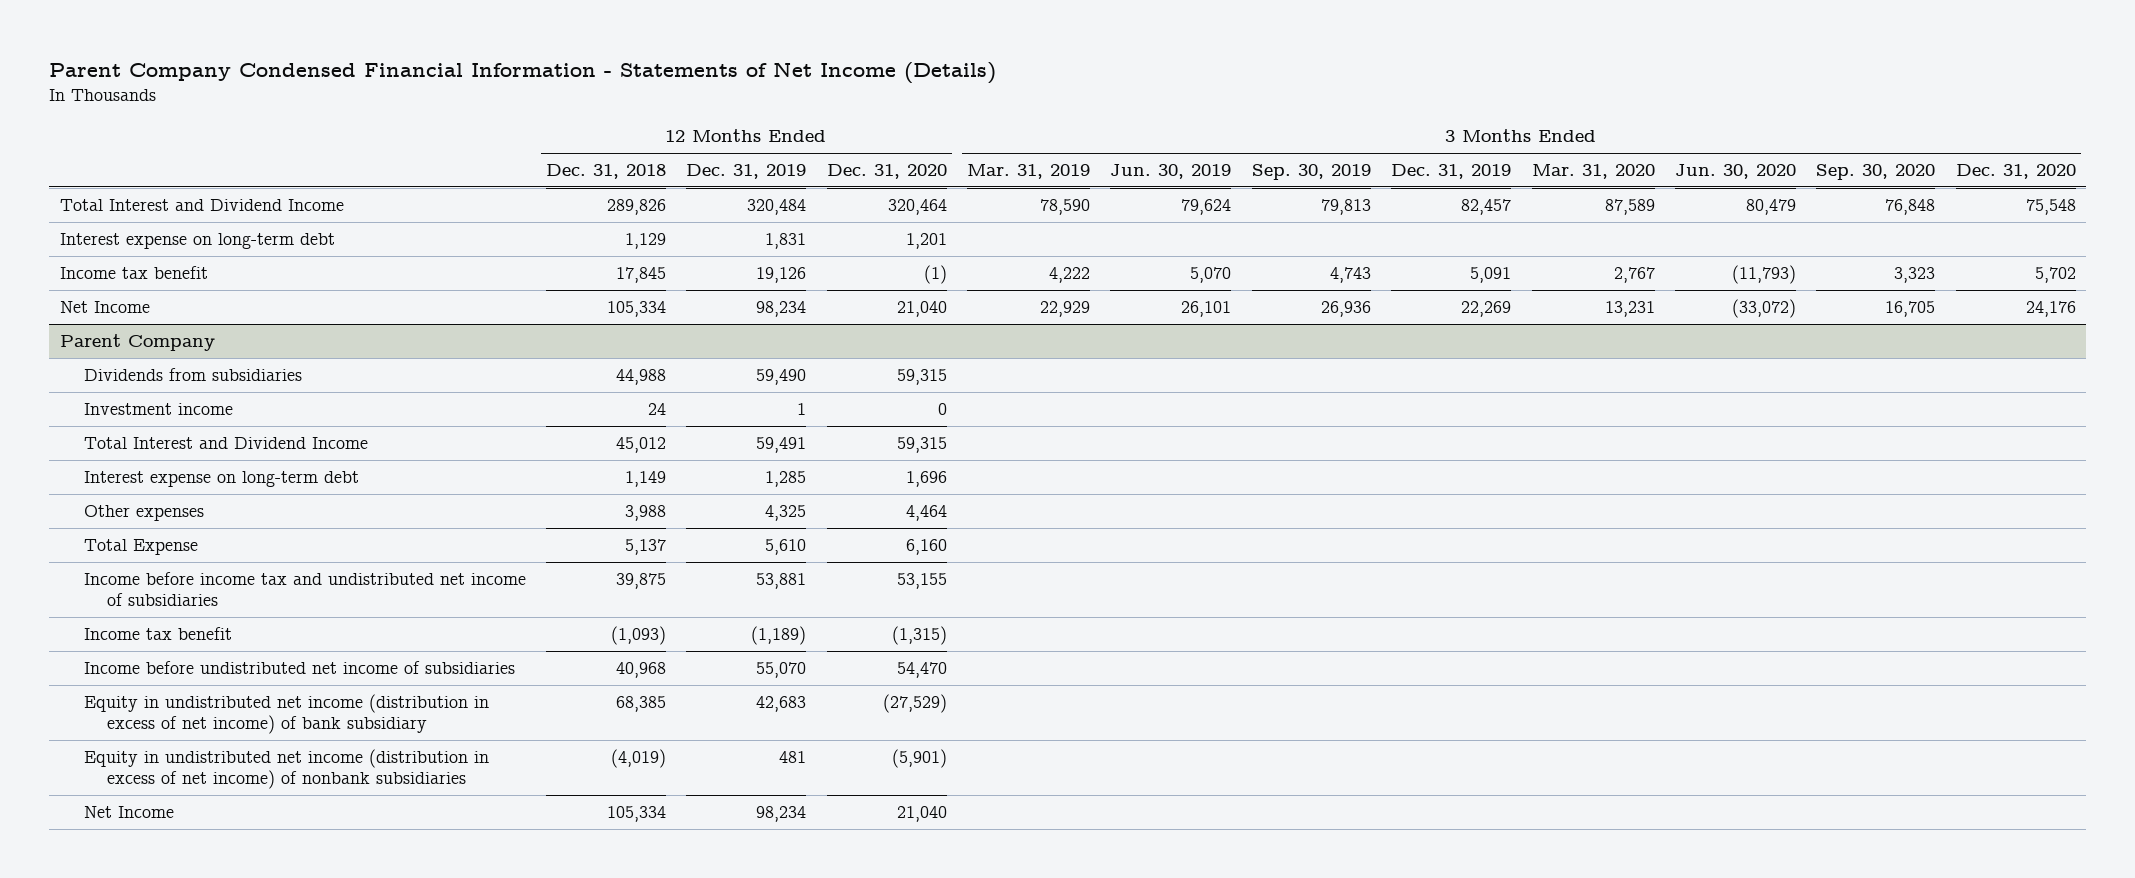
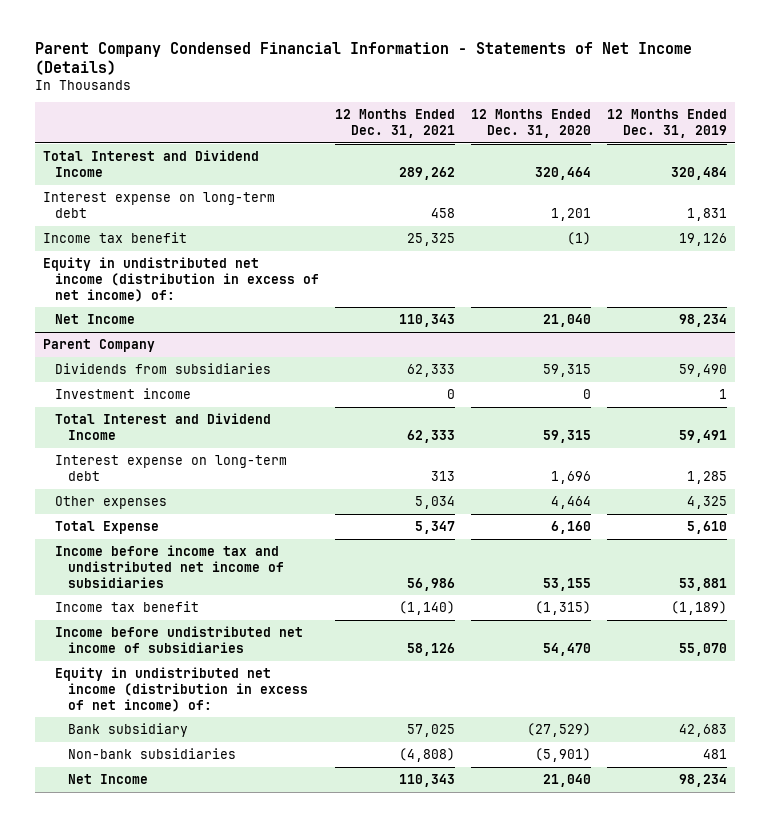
- | 12 Months Ended Dec. 31, 2018 | 12 Months Ended Dec. 31, 2019 | 12 Months Ended Dec. 31, 2020 | 3 Months Ended Mar. 31, 2019 | 3 Months Ended Jun. 30, 2019 | 3 Months Ended Sep. 30, 2019 | 3 Months Ended Dec. 31, 2019 | 3 Months Ended Mar. 31, 2020 | 3 Months Ended Jun. 30, 2020 | 3 Months Ended Sep. 30, 2020 | 3 Months Ended Dec. 31, 2020
+ | 12 Months Ended Dec. 31, 2021 | 12 Months Ended Dec. 31, 2020 | 12 Months Ended Dec. 31, 2019
+ Equity in undistributed net income (distribution in excess of net income) of:
@ Parent Company
- Equity in undistributed net income (distribution in excess of net income) of bank subsidiary | 68,385 | 42,683 | (27,529) | | | | | | | |
- Equity in undistributed net income (distribution in excess of net income) of nonbank subsidiaries | (4,019) | 481 | (5,901) | | | | | | | |
+ Equity in undistributed net income (distribution in excess of net income) of:
+ Bank subsidiary | 57,025 | (27,529) | 42,683
+ Non-bank subsidiaries | (4,808) | (5,901) | 481

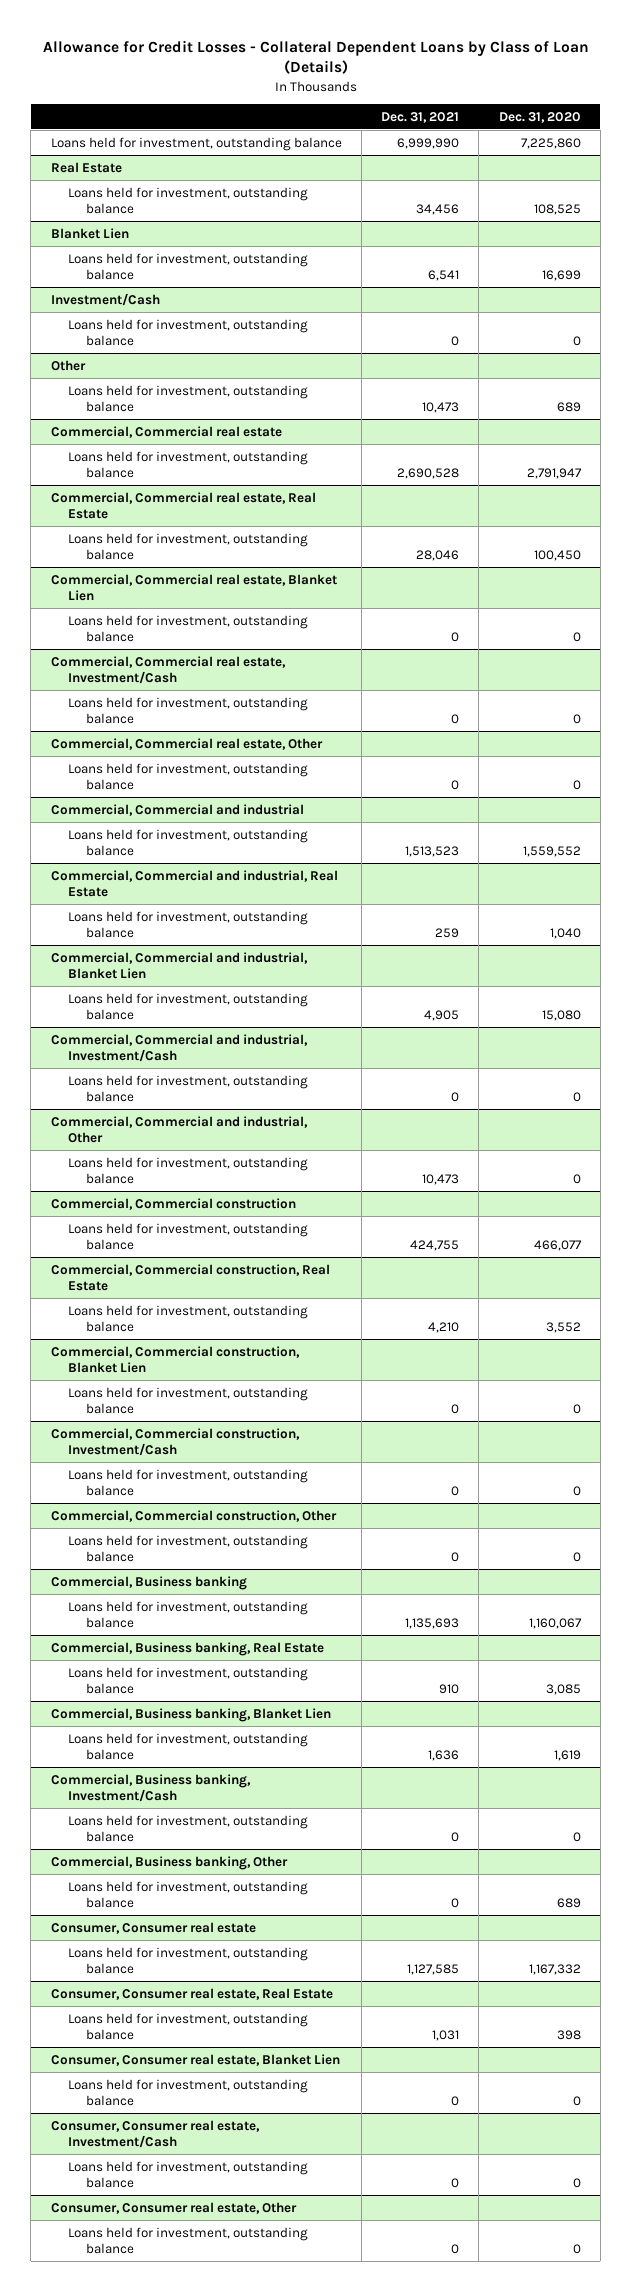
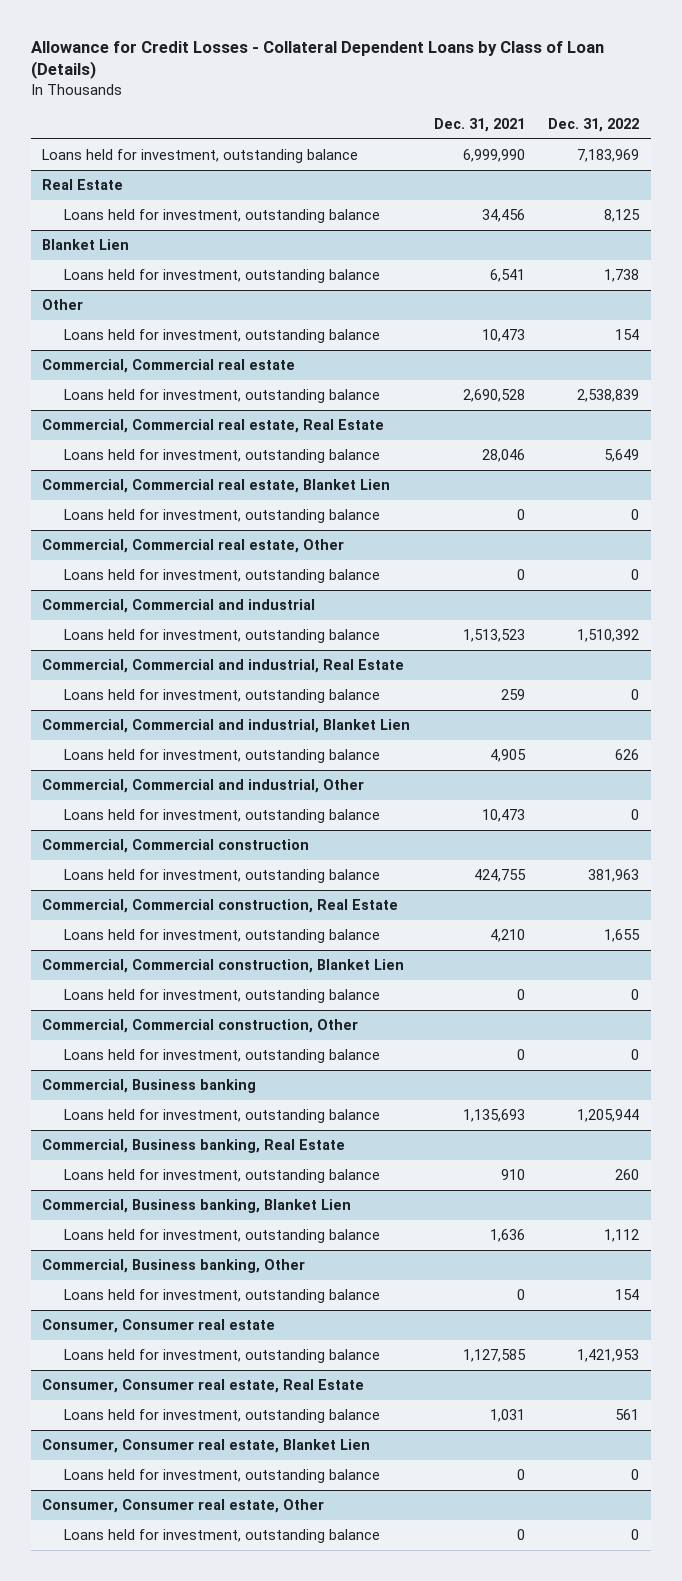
- | Dec. 31, 2021 | Dec. 31, 2020
+ | Dec. 31, 2021 | Dec. 31, 2022
- Investment/Cash
- Loans held for investment, outstanding balance | 0 | 0
- Commercial, Commercial real estate, Investment/Cash
- Loans held for investment, outstanding balance | 0 | 0
- Commercial, Commercial and industrial, Investment/Cash
- Loans held for investment, outstanding balance | 0 | 0
- Commercial, Commercial construction, Investment/Cash
- Loans held for investment, outstanding balance | 0 | 0
- Commercial, Business banking, Investment/Cash
- Loans held for investment, outstanding balance | 0 | 0
- Consumer, Consumer real estate, Investment/Cash
- Loans held for investment, outstanding balance | 0 | 0

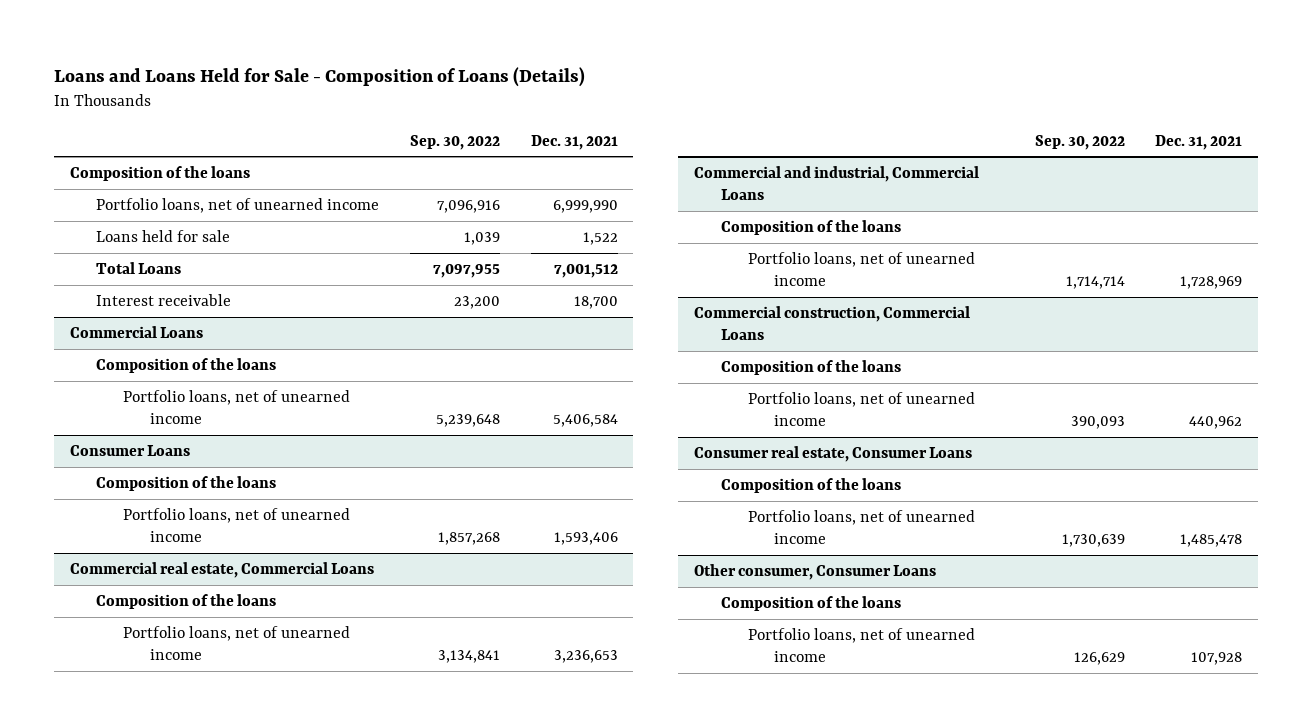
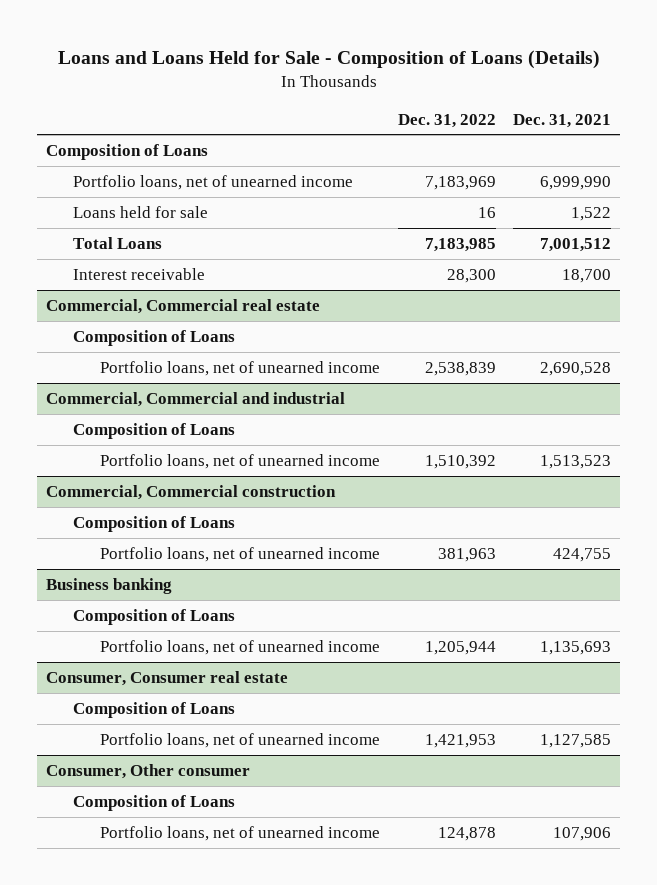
- | Sep. 30, 2022 | Dec. 31, 2021
+ | Dec. 31, 2022 | Dec. 31, 2021
- Composition of the loans
+ Composition of Loans
- Commercial Loans
- Composition of the loans
- Portfolio loans, net of unearned income | 5,239,648 | 5,406,584
- Consumer Loans
- Composition of the loans
- Portfolio loans, net of unearned income | 1,857,268 | 1,593,406
- Commercial real estate, Commercial Loans
- Composition of the loans
- Portfolio loans, net of unearned income | 3,134,841 | 3,236,653
- Commercial and industrial, Commercial Loans
- Composition of the loans
- Portfolio loans, net of unearned income | 1,714,714 | 1,728,969
- Commercial construction, Commercial Loans
- Composition of the loans
- Portfolio loans, net of unearned income | 390,093 | 440,962
- Consumer real estate, Consumer Loans
- Composition of the loans
- Portfolio loans, net of unearned income | 1,730,639 | 1,485,478
- Other consumer, Consumer Loans
- Composition of the loans
- Portfolio loans, net of unearned income | 126,629 | 107,928
+ Commercial, Commercial real estate
+ Composition of Loans
+ Portfolio loans, net of unearned income | 2,538,839 | 2,690,528
+ Commercial, Commercial and industrial
+ Composition of Loans
+ Portfolio loans, net of unearned income | 1,510,392 | 1,513,523
+ Commercial, Commercial construction
+ Composition of Loans
+ Portfolio loans, net of unearned income | 381,963 | 424,755
+ Business banking
+ Composition of Loans
+ Portfolio loans, net of unearned income | 1,205,944 | 1,135,693
+ Consumer, Consumer real estate
+ Composition of Loans
+ Portfolio loans, net of unearned income | 1,421,953 | 1,127,585
+ Consumer, Other consumer
+ Composition of Loans
+ Portfolio loans, net of unearned income | 124,878 | 107,906

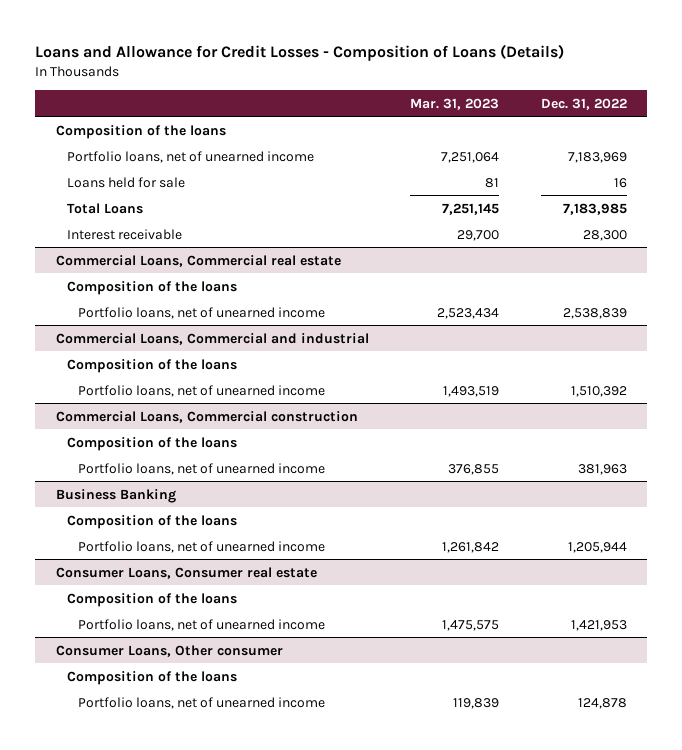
- Loans and Loans Held for Sale - Composition of Loans (Details)
+ Loans and Allowance for Credit Losses - Composition of Loans (Details)
- | Dec. 31, 2022 | Dec. 31, 2021
+ | Mar. 31, 2023 | Dec. 31, 2022
- Composition of Loans
+ Composition of the loans
- Commercial, Commercial real estate
- Composition of Loans
+ Commercial Loans, Commercial real estate
+ Composition of the loans
- Commercial, Commercial and industrial
- Composition of Loans
+ Commercial Loans, Commercial and industrial
+ Composition of the loans
- Commercial, Commercial construction
- Composition of Loans
+ Commercial Loans, Commercial construction
+ Composition of the loans
- Business banking
- Composition of Loans
+ Business Banking
+ Composition of the loans
- Consumer, Consumer real estate
- Composition of Loans
+ Consumer Loans, Consumer real estate
+ Composition of the loans
- Consumer, Other consumer
- Composition of Loans
+ Consumer Loans, Other consumer
+ Composition of the loans

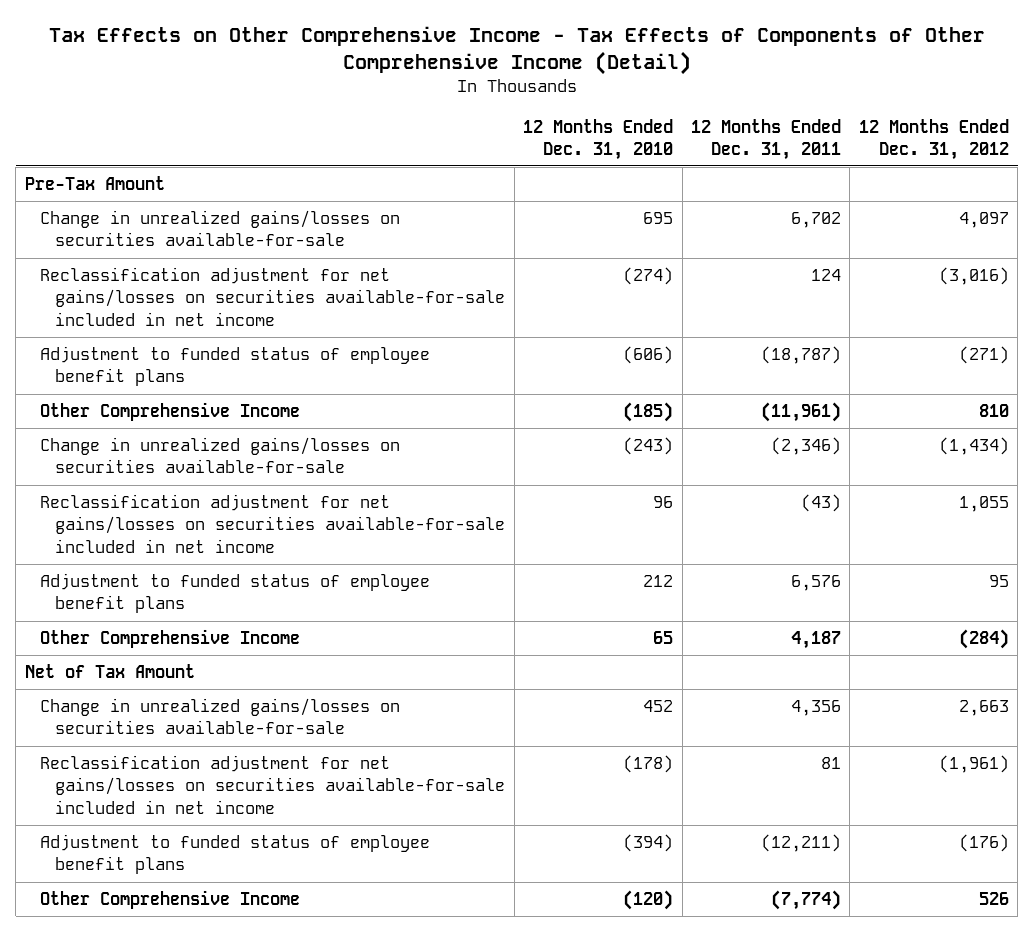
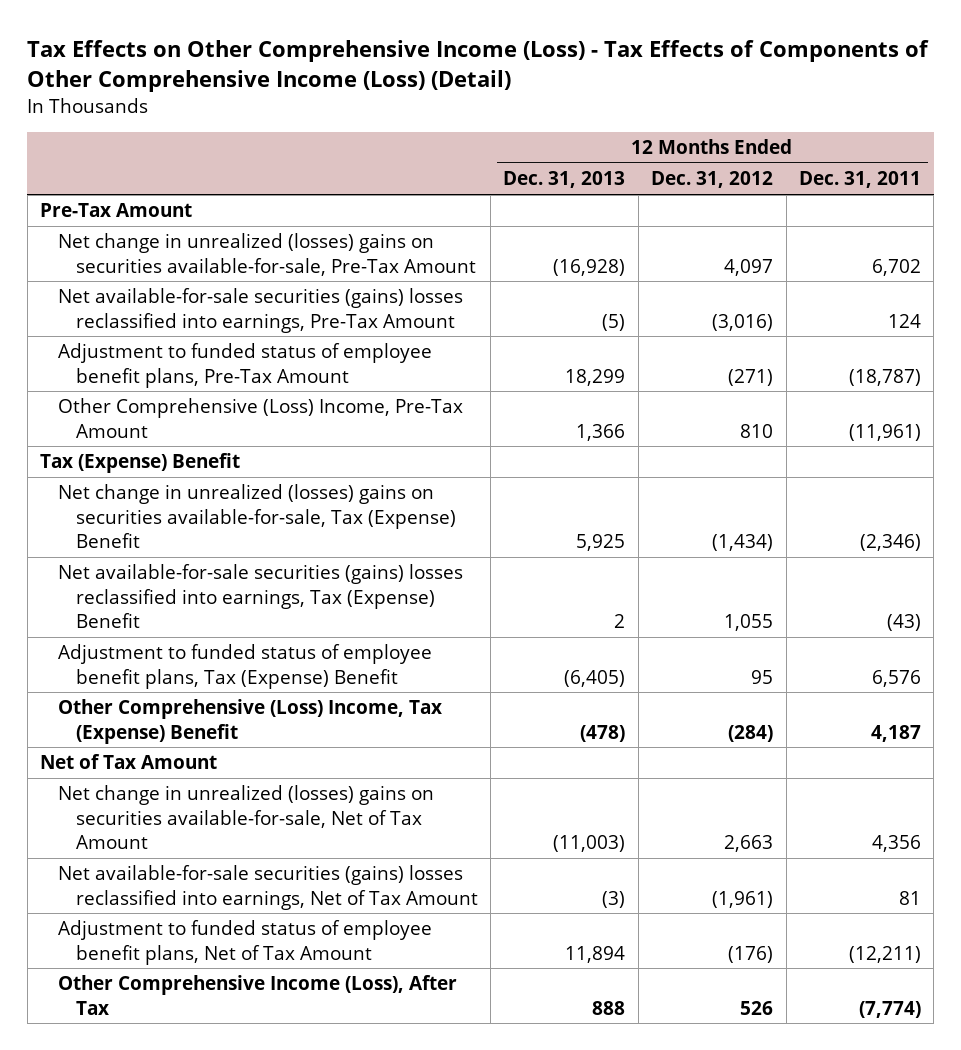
- Tax Effects on Other Comprehensive Income - Tax Effects of Components of Other Comprehensive Income (Detail)
+ Tax Effects on Other Comprehensive Income (Loss) - Tax Effects of Components of Other Comprehensive Income (Loss) (Detail)
- | 12 Months Ended Dec. 31, 2010 | 12 Months Ended Dec. 31, 2011 | 12 Months Ended Dec. 31, 2012
+ | 12 Months Ended Dec. 31, 2013 | 12 Months Ended Dec. 31, 2012 | 12 Months Ended Dec. 31, 2011
- Change in unrealized gains/losses on securities available-for-sale | 695 | 6,702 | 4,097
- Reclassification adjustment for net gains/losses on securities available-for-sale included in net income | (274) | 124 | (3,016)
- Adjustment to funded status of employee benefit plans | (606) | (18,787) | (271)
- Other Comprehensive Income | (185) | (11,961) | 810
- Change in unrealized gains/losses on securities available-for-sale | (243) | (2,346) | (1,434)
- Reclassification adjustment for net gains/losses on securities available-for-sale included in net income | 96 | (43) | 1,055
- Adjustment to funded status of employee benefit plans | 212 | 6,576 | 95
- Other Comprehensive Income | 65 | 4,187 | (284)
+ Net change in unrealized (losses) gains on securities available-for-sale, Pre-Tax Amount | (16,928) | 4,097 | 6,702
+ Net available-for-sale securities (gains) losses reclassified into earnings, Pre-Tax Amount | (5) | (3,016) | 124
+ Adjustment to funded status of employee benefit plans, Pre-Tax Amount | 18,299 | (271) | (18,787)
+ Other Comprehensive (Loss) Income, Pre-Tax Amount | 1,366 | 810 | (11,961)
+ Tax (Expense) Benefit
+ Net change in unrealized (losses) gains on securities available-for-sale, Tax (Expense) Benefit | 5,925 | (1,434) | (2,346)
+ Net available-for-sale securities (gains) losses reclassified into earnings, Tax (Expense) Benefit | 2 | 1,055 | (43)
+ Adjustment to funded status of employee benefit plans, Tax (Expense) Benefit | (6,405) | 95 | 6,576
+ Other Comprehensive (Loss) Income, Tax (Expense) Benefit | (478) | (284) | 4,187
- Change in unrealized gains/losses on securities available-for-sale | 452 | 4,356 | 2,663
- Reclassification adjustment for net gains/losses on securities available-for-sale included in net income | (178) | 81 | (1,961)
- Adjustment to funded status of employee benefit plans | (394) | (12,211) | (176)
- Other Comprehensive Income | (120) | (7,774) | 526
+ Net change in unrealized (losses) gains on securities available-for-sale, Net of Tax Amount | (11,003) | 2,663 | 4,356
+ Net available-for-sale securities (gains) losses reclassified into earnings, Net of Tax Amount | (3) | (1,961) | 81
+ Adjustment to funded status of employee benefit plans, Net of Tax Amount | 11,894 | (176) | (12,211)
+ Other Comprehensive Income (Loss), After Tax | 888 | 526 | (7,774)

